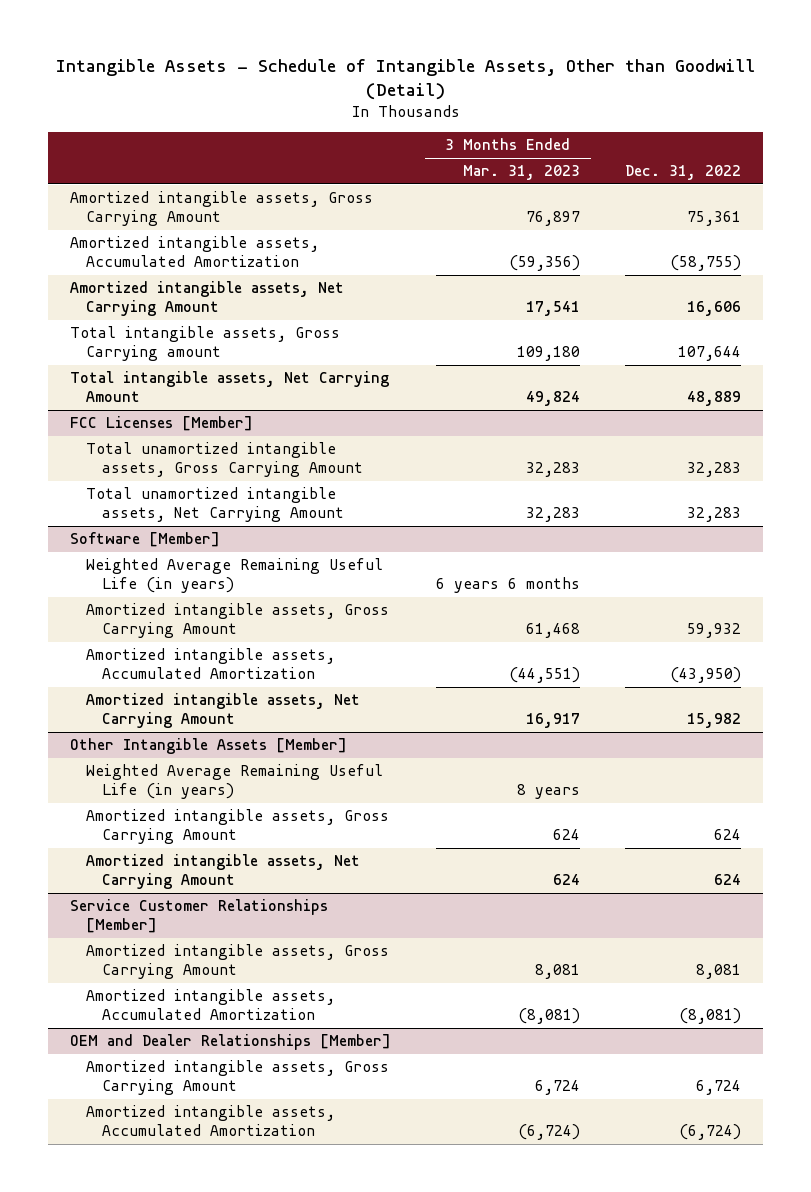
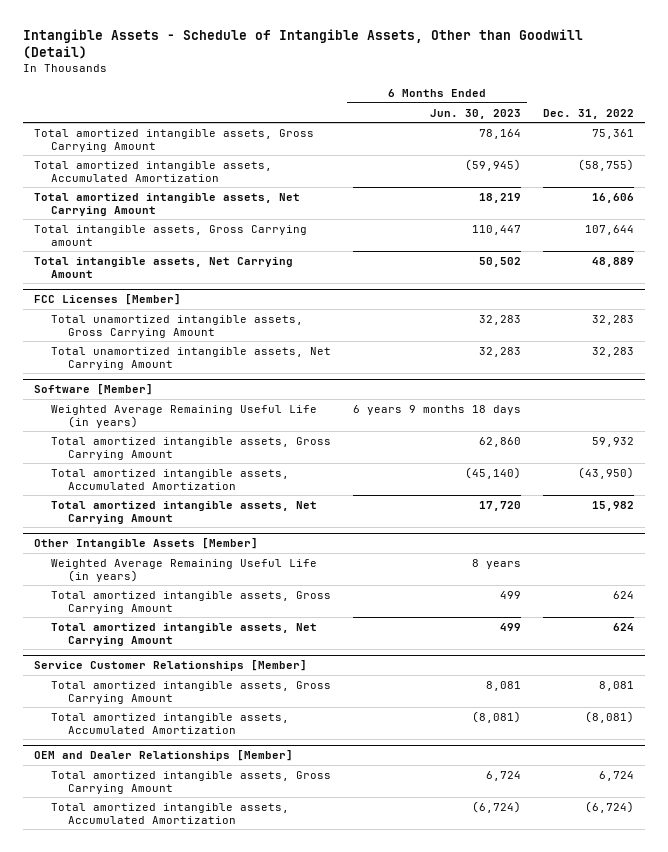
- | 3 Months Ended Mar. 31, 2023 | Dec. 31, 2022
+ | 6 Months Ended Jun. 30, 2023 | Dec. 31, 2022
- Amortized intangible assets, Gross Carrying Amount | 76,897 | 75,361
- Amortized intangible assets, Accumulated Amortization | (59,356) | (58,755)
- Amortized intangible assets, Net Carrying Amount | 17,541 | 16,606
+ Total amortized intangible assets, Gross Carrying Amount | 78,164 | 75,361
+ Total amortized intangible assets, Accumulated Amortization | (59,945) | (58,755)
+ Total amortized intangible assets, Net Carrying Amount | 18,219 | 16,606
@ Software [Member]
- Amortized intangible assets, Gross Carrying Amount | 61,468 | 59,932
- Amortized intangible assets, Accumulated Amortization | (44,551) | (43,950)
- Amortized intangible assets, Net Carrying Amount | 16,917 | 15,982
+ Total amortized intangible assets, Gross Carrying Amount | 62,860 | 59,932
+ Total amortized intangible assets, Accumulated Amortization | (45,140) | (43,950)
+ Total amortized intangible assets, Net Carrying Amount | 17,720 | 15,982
@ Other Intangible Assets [Member]
- Amortized intangible assets, Gross Carrying Amount | 624 | 624
- Amortized intangible assets, Net Carrying Amount | 624 | 624
+ Total amortized intangible assets, Gross Carrying Amount | 499 | 624
+ Total amortized intangible assets, Net Carrying Amount | 499 | 624
@ Service Customer Relationships [Member]
- Amortized intangible assets, Gross Carrying Amount | 8,081 | 8,081
- Amortized intangible assets, Accumulated Amortization | (8,081) | (8,081)
+ Total amortized intangible assets, Gross Carrying Amount | 8,081 | 8,081
+ Total amortized intangible assets, Accumulated Amortization | (8,081) | (8,081)
@ OEM and Dealer Relationships [Member]
- Amortized intangible assets, Gross Carrying Amount | 6,724 | 6,724
- Amortized intangible assets, Accumulated Amortization | (6,724) | (6,724)
+ Total amortized intangible assets, Gross Carrying Amount | 6,724 | 6,724
+ Total amortized intangible assets, Accumulated Amortization | (6,724) | (6,724)

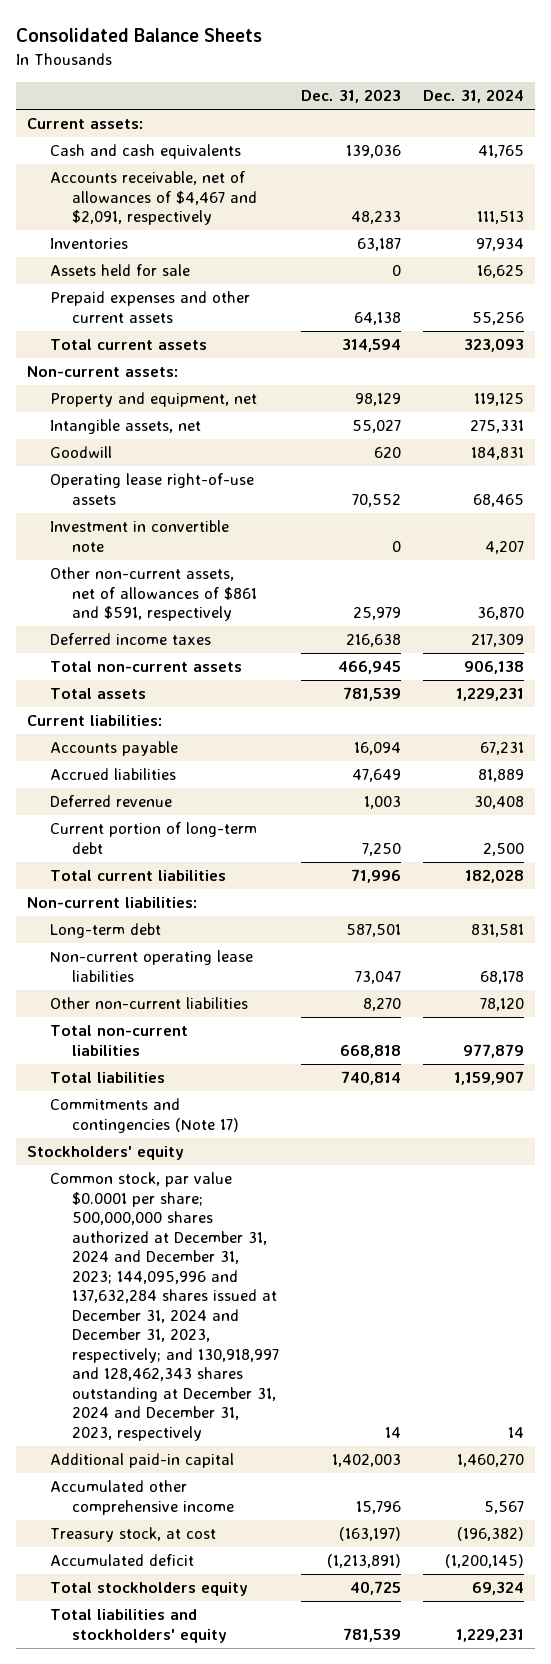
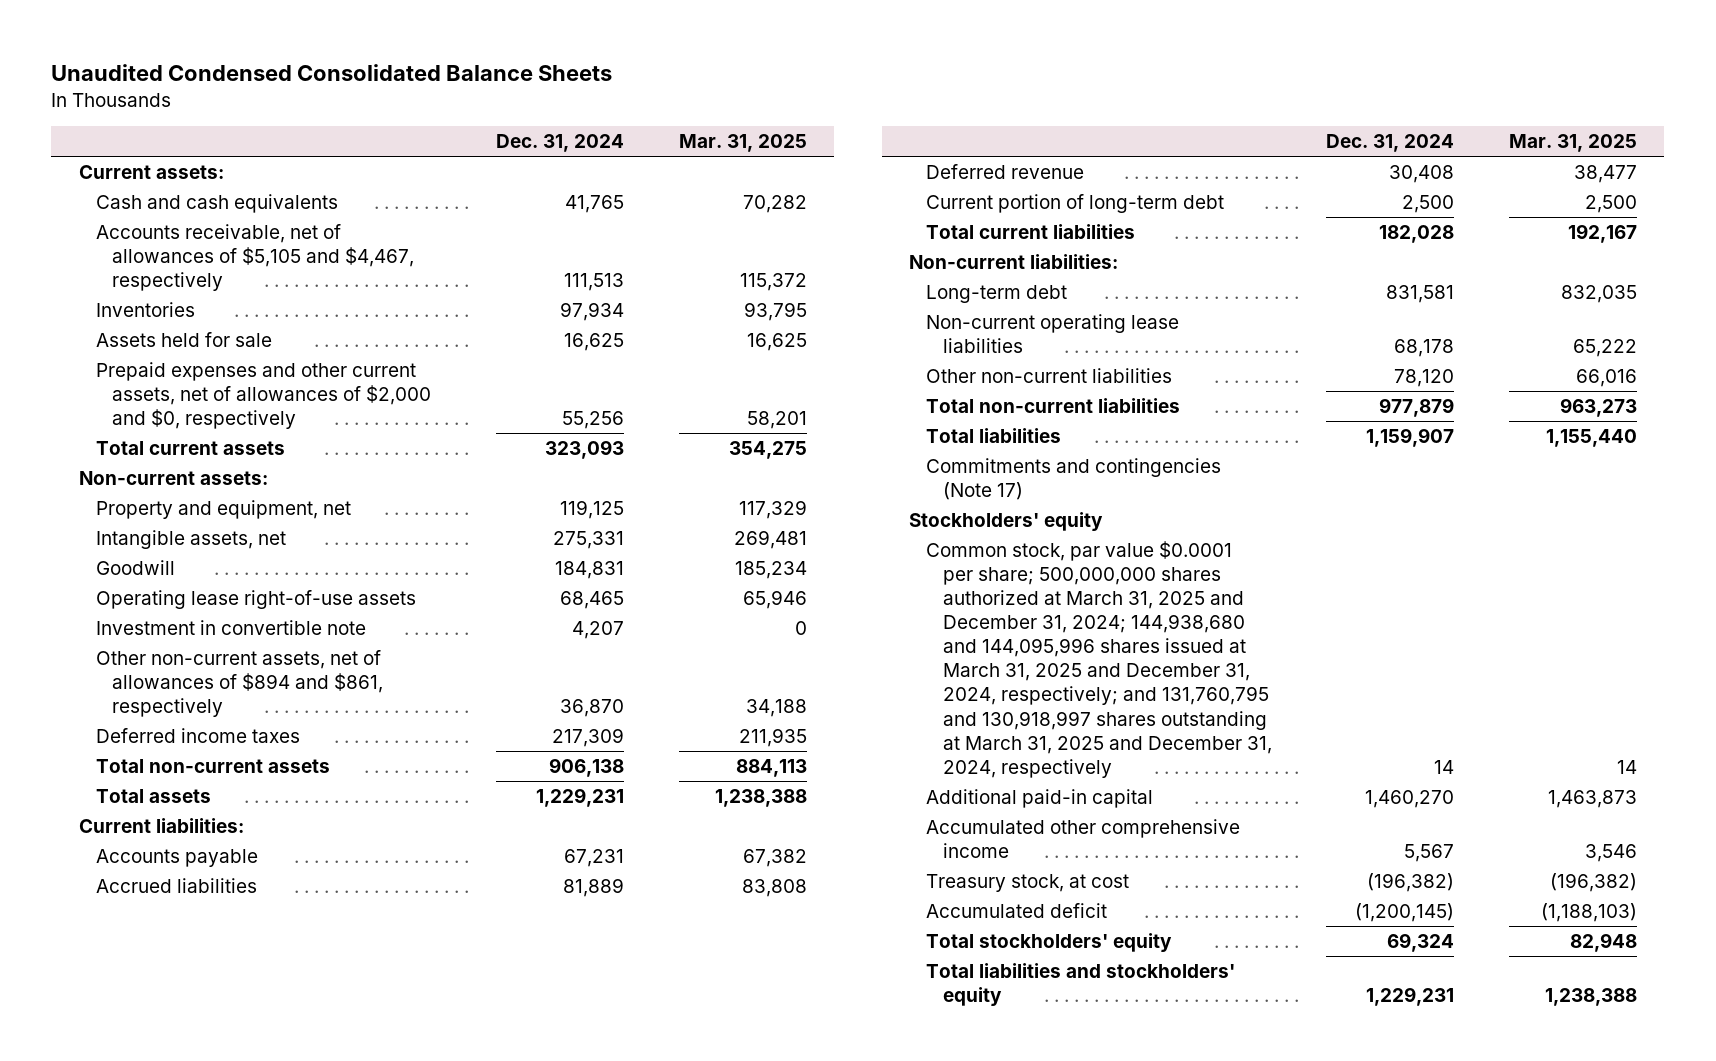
- Consolidated Balance Sheets
+ Unaudited Condensed Consolidated Balance Sheets
- | Dec. 31, 2023 | Dec. 31, 2024
+ | Dec. 31, 2024 | Mar. 31, 2025
- Accounts receivable, net of allowances of $4,467 and $2,091, respectively | 48,233 | 111,513
+ Accounts receivable, net of allowances of $5,105 and $4,467, respectively | 111,513 | 115,372
- Prepaid expenses and other current assets | 64,138 | 55,256
+ Prepaid expenses and other current assets, net of allowances of $2,000 and $0, respectively | 55,256 | 58,201
- Other non-current assets, net of allowances of $861 and $591, respectively | 25,979 | 36,870
+ Other non-current assets, net of allowances of $894 and $861, respectively | 36,870 | 34,188
- Common stock, par value $0.0001 per share; 500,000,000 shares authorized at December 31, 2024 and December 31, 2023; 144,095,996 and 137,632,284 shares issued at December 31, 2024 and December 31, 2023, respectively; and 130,918,997 and 128,462,343 shares outstanding at December 31, 2024 and December 31, 2023, respectively | 14 | 14
+ Common stock, par value $0.0001 per share; 500,000,000 shares authorized at March 31, 2025 and December 31, 2024; 144,938,680 and 144,095,996 shares issued at March 31, 2025 and December 31, 2024, respectively; and 131,760,795 and 130,918,997 shares outstanding at March 31, 2025 and December 31, 2024, respectively | 14 | 14
- Total stockholders equity | 40,725 | 69,324
+ Total stockholders' equity | 69,324 | 82,948

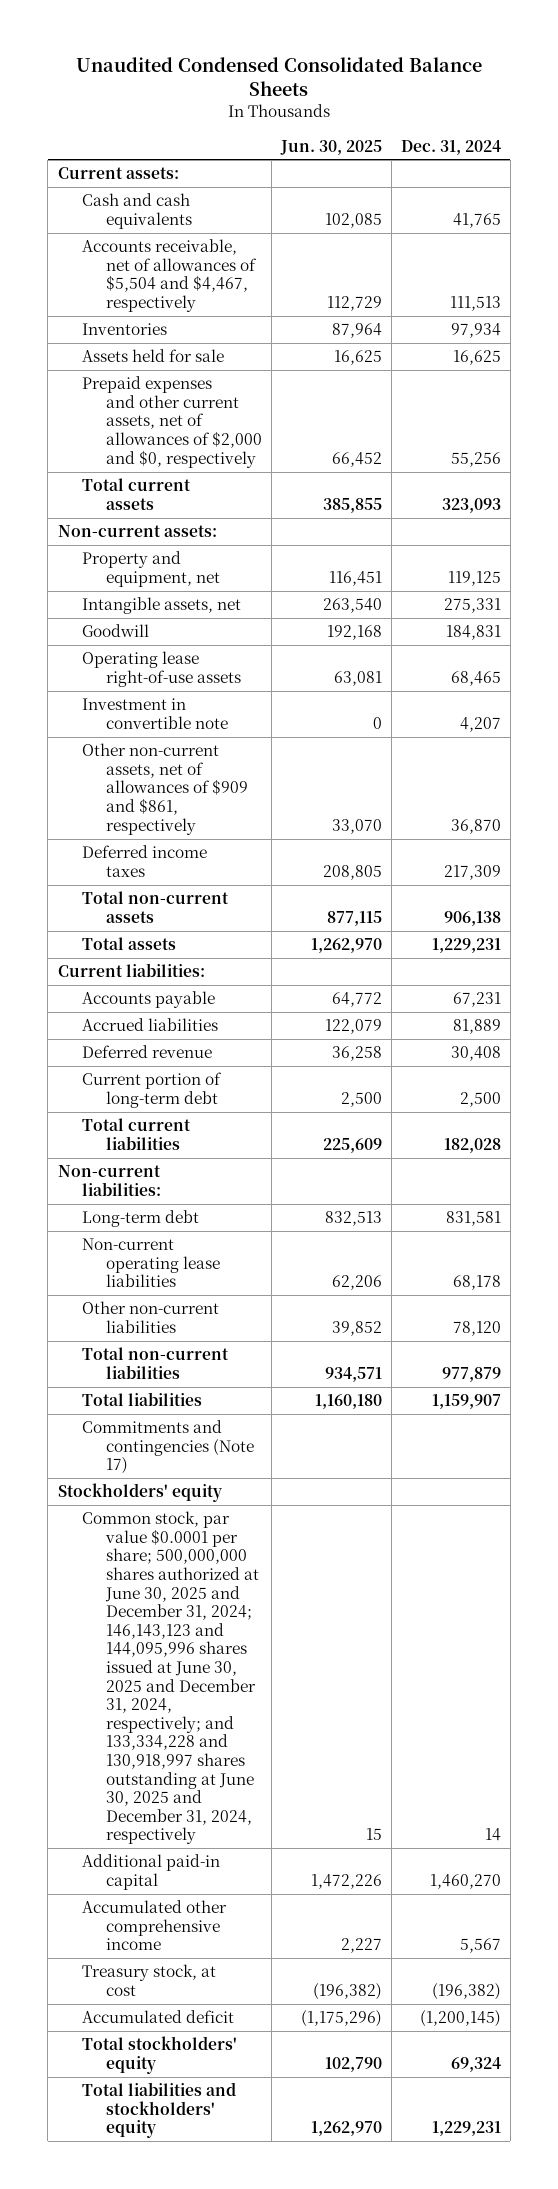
- | Dec. 31, 2024 | Mar. 31, 2025
+ | Jun. 30, 2025 | Dec. 31, 2024
- Accounts receivable, net of allowances of $5,105 and $4,467, respectively | 111,513 | 115,372
+ Accounts receivable, net of allowances of $5,504 and $4,467, respectively | 112,729 | 111,513
- Other non-current assets, net of allowances of $894 and $861, respectively | 36,870 | 34,188
+ Other non-current assets, net of allowances of $909 and $861, respectively | 33,070 | 36,870
- Common stock, par value $0.0001 per share; 500,000,000 shares authorized at March 31, 2025 and December 31, 2024; 144,938,680 and 144,095,996 shares issued at March 31, 2025 and December 31, 2024, respectively; and 131,760,795 and 130,918,997 shares outstanding at March 31, 2025 and December 31, 2024, respectively | 14 | 14
+ Common stock, par value $0.0001 per share; 500,000,000 shares authorized at June 30, 2025 and December 31, 2024; 146,143,123 and 144,095,996 shares issued at June 30, 2025 and December 31, 2024, respectively; and 133,334,228 and 130,918,997 shares outstanding at June 30, 2025 and December 31, 2024, respectively | 15 | 14

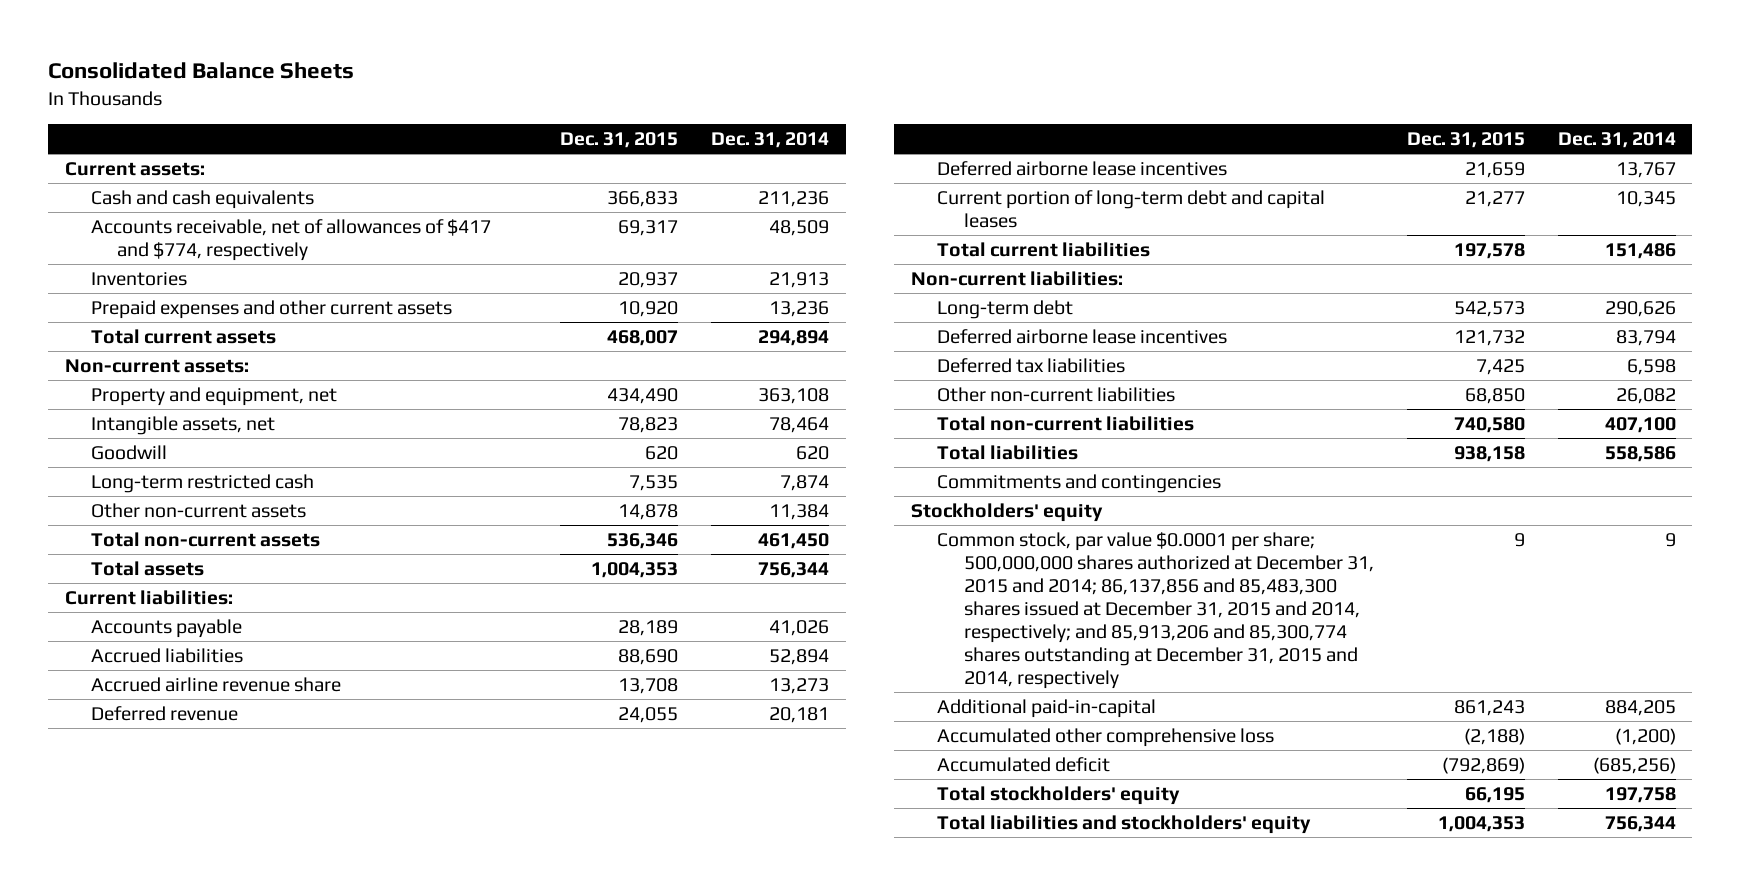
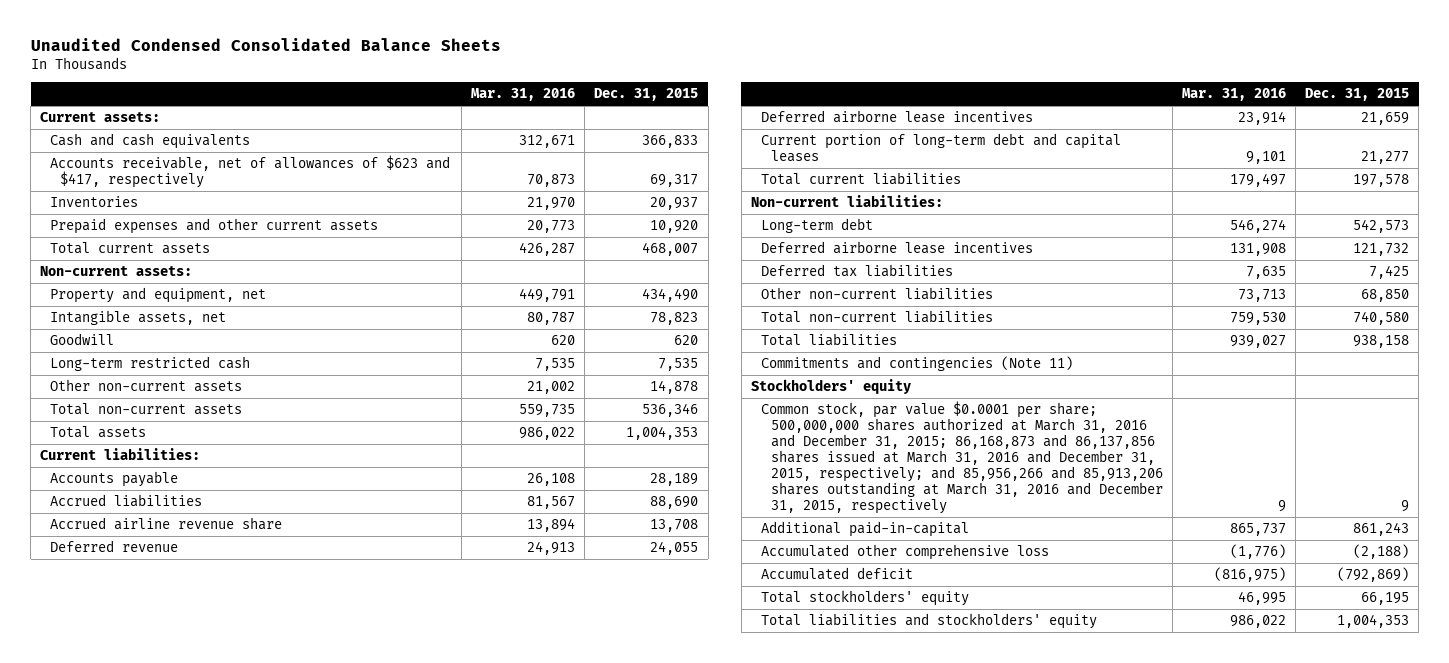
- Consolidated Balance Sheets
+ Unaudited Condensed Consolidated Balance Sheets
- | Dec. 31, 2015 | Dec. 31, 2014
+ | Mar. 31, 2016 | Dec. 31, 2015
- Accounts receivable, net of allowances of $417 and $774, respectively | 69,317 | 48,509
+ Accounts receivable, net of allowances of $623 and $417, respectively | 70,873 | 69,317
- Commitments and contingencies
+ Commitments and contingencies (Note 11)
- Common stock, par value $0.0001 per share; 500,000,000 shares authorized at December 31, 2015 and 2014; 86,137,856 and 85,483,300 shares issued at December 31, 2015 and 2014, respectively; and 85,913,206 and 85,300,774 shares outstanding at December 31, 2015 and 2014, respectively | 9 | 9
+ Common stock, par value $0.0001 per share; 500,000,000 shares authorized at March 31, 2016 and December 31, 2015; 86,168,873 and 86,137,856 shares issued at March 31, 2016 and December 31, 2015, respectively; and 85,956,266 and 85,913,206 shares outstanding at March 31, 2016 and December 31, 2015, respectively | 9 | 9

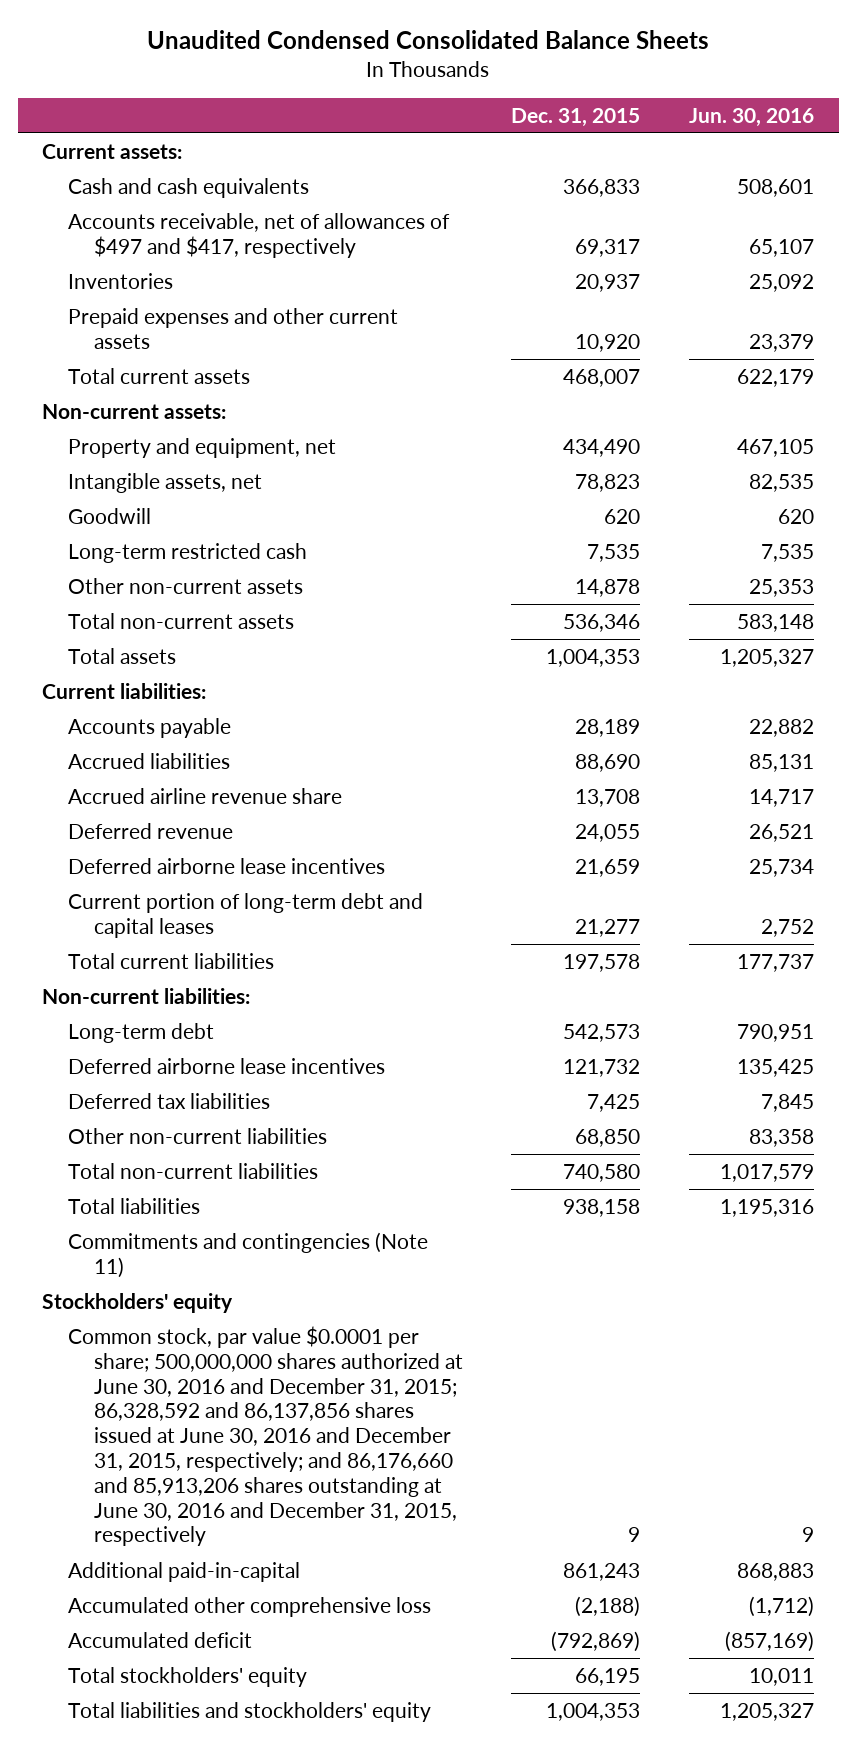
- | Mar. 31, 2016 | Dec. 31, 2015
+ | Dec. 31, 2015 | Jun. 30, 2016
- Accounts receivable, net of allowances of $623 and $417, respectively | 70,873 | 69,317
+ Accounts receivable, net of allowances of $497 and $417, respectively | 69,317 | 65,107
- Common stock, par value $0.0001 per share; 500,000,000 shares authorized at March 31, 2016 and December 31, 2015; 86,168,873 and 86,137,856 shares issued at March 31, 2016 and December 31, 2015, respectively; and 85,956,266 and 85,913,206 shares outstanding at March 31, 2016 and December 31, 2015, respectively | 9 | 9
+ Common stock, par value $0.0001 per share; 500,000,000 shares authorized at June 30, 2016 and December 31, 2015; 86,328,592 and 86,137,856 shares issued at June 30, 2016 and December 31, 2015, respectively; and 86,176,660 and 85,913,206 shares outstanding at June 30, 2016 and December 31, 2015, respectively | 9 | 9

